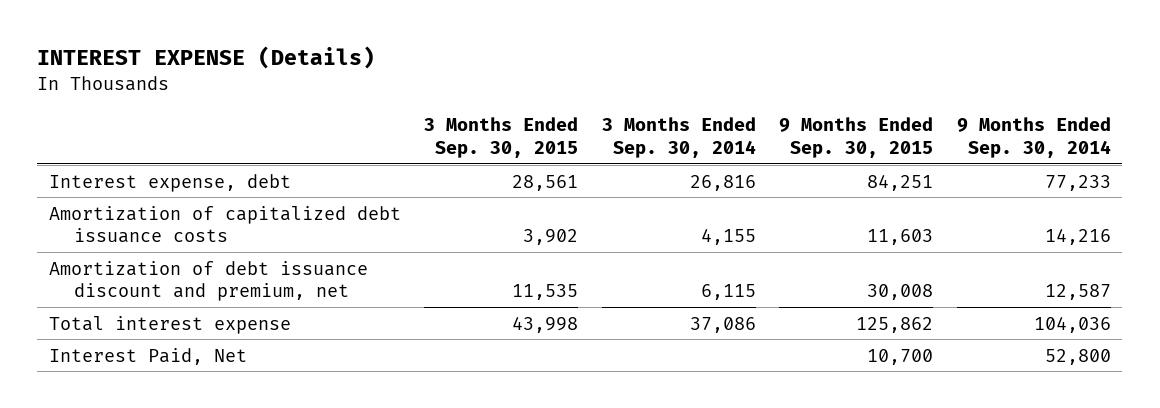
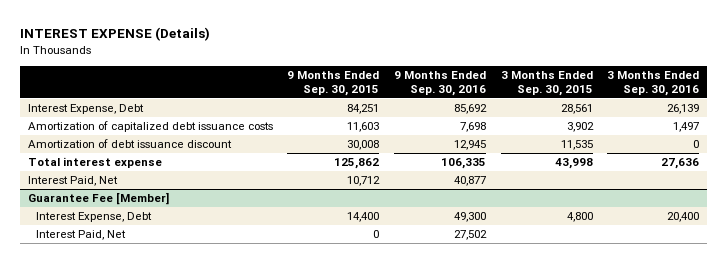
- | 3 Months Ended Sep. 30, 2015 | 3 Months Ended Sep. 30, 2014 | 9 Months Ended Sep. 30, 2015 | 9 Months Ended Sep. 30, 2014
+ | 9 Months Ended Sep. 30, 2015 | 9 Months Ended Sep. 30, 2016 | 3 Months Ended Sep. 30, 2015 | 3 Months Ended Sep. 30, 2016
- Interest expense, debt | 28,561 | 26,816 | 84,251 | 77,233
+ Interest Expense, Debt | 84,251 | 85,692 | 28,561 | 26,139
- Amortization of debt issuance discount and premium, net | 11,535 | 6,115 | 30,008 | 12,587
+ Amortization of debt issuance discount | 30,008 | 12,945 | 11,535 | 0
- Interest Paid, Net | | | 10,700 | 52,800
+ Interest Paid, Net | 10,712 | 40,877 | |
+ Guarantee Fee [Member]
+ Interest Expense, Debt | 14,400 | 49,300 | 4,800 | 20,400
+ Interest Paid, Net | 0 | 27,502 | |

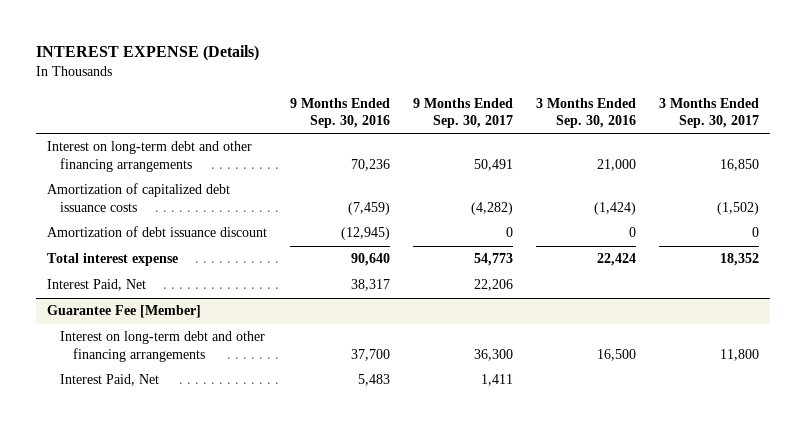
- | 9 Months Ended Sep. 30, 2015 | 9 Months Ended Sep. 30, 2016 | 3 Months Ended Sep. 30, 2015 | 3 Months Ended Sep. 30, 2016
+ | 9 Months Ended Sep. 30, 2016 | 9 Months Ended Sep. 30, 2017 | 3 Months Ended Sep. 30, 2016 | 3 Months Ended Sep. 30, 2017
- Interest Expense, Debt | 84,251 | 85,692 | 28,561 | 26,139
- Amortization of capitalized debt issuance costs | 11,603 | 7,698 | 3,902 | 1,497
- Amortization of debt issuance discount | 30,008 | 12,945 | 11,535 | 0
- Total interest expense | 125,862 | 106,335 | 43,998 | 27,636
- Interest Paid, Net | 10,712 | 40,877 | |
+ Interest on long-term debt and other financing arrangements | 70,236 | 50,491 | 21,000 | 16,850
+ Amortization of capitalized debt issuance costs | (7,459) | (4,282) | (1,424) | (1,502)
+ Amortization of debt issuance discount | (12,945) | 0 | 0 | 0
+ Total interest expense | 90,640 | 54,773 | 22,424 | 18,352
+ Interest Paid, Net | 38,317 | 22,206 | |
@ Guarantee Fee [Member]
- Interest Expense, Debt | 14,400 | 49,300 | 4,800 | 20,400
- Interest Paid, Net | 0 | 27,502 | |
+ Interest on long-term debt and other financing arrangements | 37,700 | 36,300 | 16,500 | 11,800
+ Interest Paid, Net | 5,483 | 1,411 | |

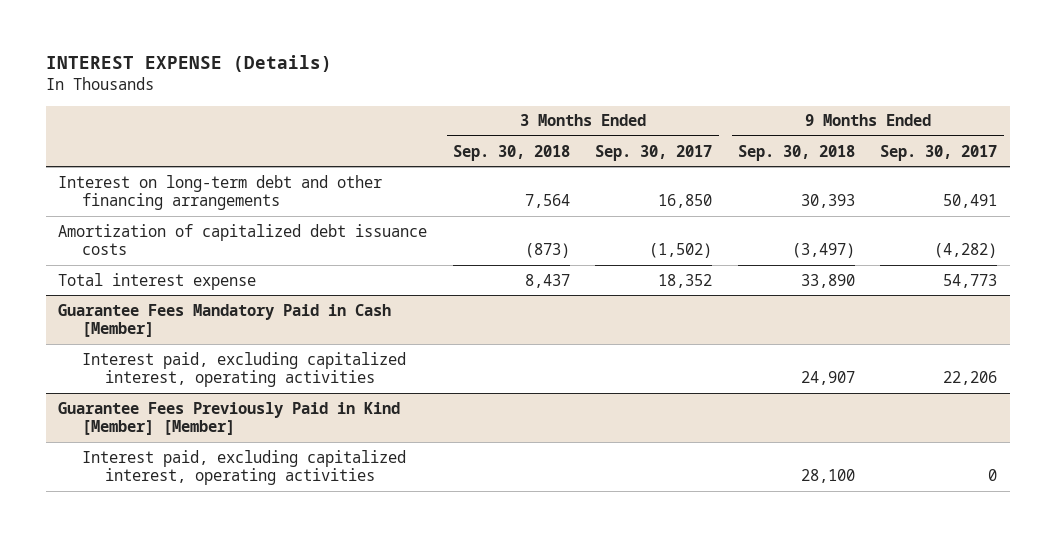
- | 9 Months Ended Sep. 30, 2016 | 9 Months Ended Sep. 30, 2017 | 3 Months Ended Sep. 30, 2016 | 3 Months Ended Sep. 30, 2017
+ | 3 Months Ended Sep. 30, 2018 | 3 Months Ended Sep. 30, 2017 | 9 Months Ended Sep. 30, 2018 | 9 Months Ended Sep. 30, 2017
- Amortization of debt issuance discount | (12,945) | 0 | 0 | 0
- Interest Paid, Net | 38,317 | 22,206 | |
- Guarantee Fee [Member]
- Interest on long-term debt and other financing arrangements | 37,700 | 36,300 | 16,500 | 11,800
- Interest Paid, Net | 5,483 | 1,411 | |
+ Guarantee Fees Mandatory Paid in Cash [Member]
+ Interest paid, excluding capitalized interest, operating activities | | | 24,907 | 22,206
+ Guarantee Fees Previously Paid in Kind [Member] [Member]
+ Interest paid, excluding capitalized interest, operating activities | | | 28,100 | 0

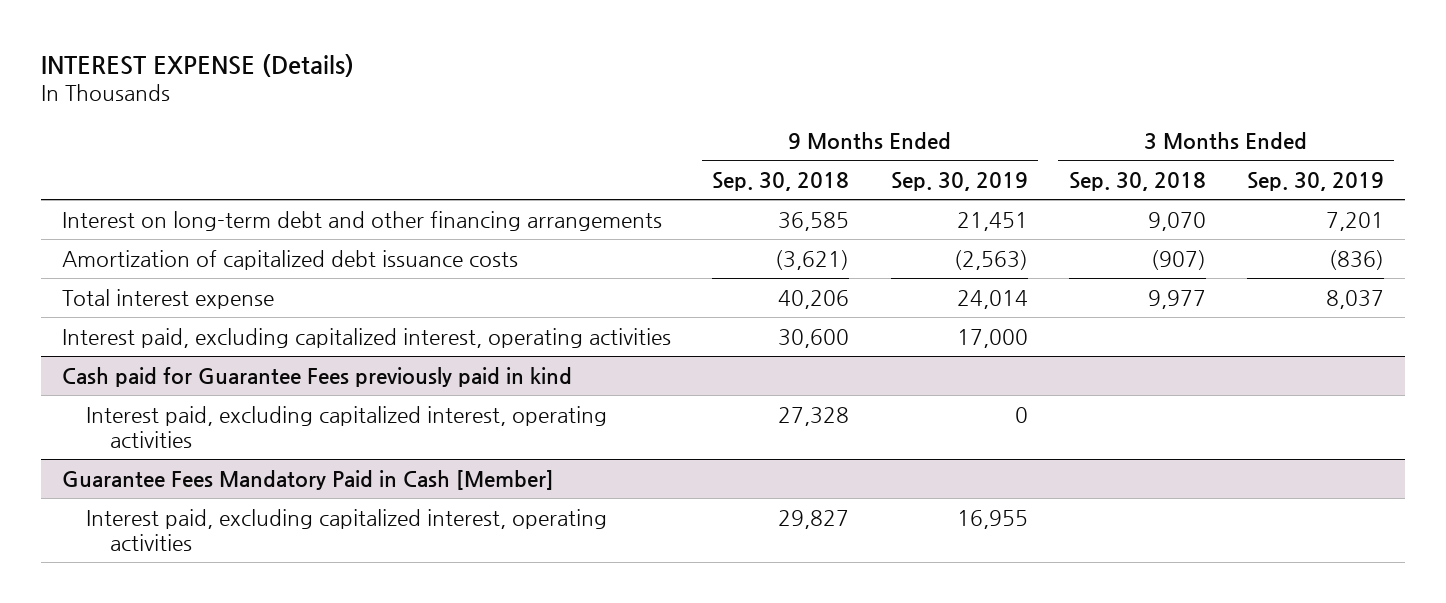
- | 3 Months Ended Sep. 30, 2018 | 3 Months Ended Sep. 30, 2017 | 9 Months Ended Sep. 30, 2018 | 9 Months Ended Sep. 30, 2017
+ | 9 Months Ended Sep. 30, 2018 | 9 Months Ended Sep. 30, 2019 | 3 Months Ended Sep. 30, 2018 | 3 Months Ended Sep. 30, 2019
- Interest on long-term debt and other financing arrangements | 7,564 | 16,850 | 30,393 | 50,491
- Amortization of capitalized debt issuance costs | (873) | (1,502) | (3,497) | (4,282)
- Total interest expense | 8,437 | 18,352 | 33,890 | 54,773
+ Interest on long-term debt and other financing arrangements | 36,585 | 21,451 | 9,070 | 7,201
+ Amortization of capitalized debt issuance costs | (3,621) | (2,563) | (907) | (836)
+ Total interest expense | 40,206 | 24,014 | 9,977 | 8,037
+ Interest paid, excluding capitalized interest, operating activities | 30,600 | 17,000 | |
+ Cash paid for Guarantee Fees previously paid in kind
+ Interest paid, excluding capitalized interest, operating activities | 27,328 | 0 | |
@ Guarantee Fees Mandatory Paid in Cash [Member]
- Interest paid, excluding capitalized interest, operating activities | | | 24,907 | 22,206
- Guarantee Fees Previously Paid in Kind [Member] [Member]
- Interest paid, excluding capitalized interest, operating activities | | | 28,100 | 0
@ Guarantee Fees Mandatory Paid in Cash [Member]
+ Interest paid, excluding capitalized interest, operating activities | 29,827 | 16,955 | |

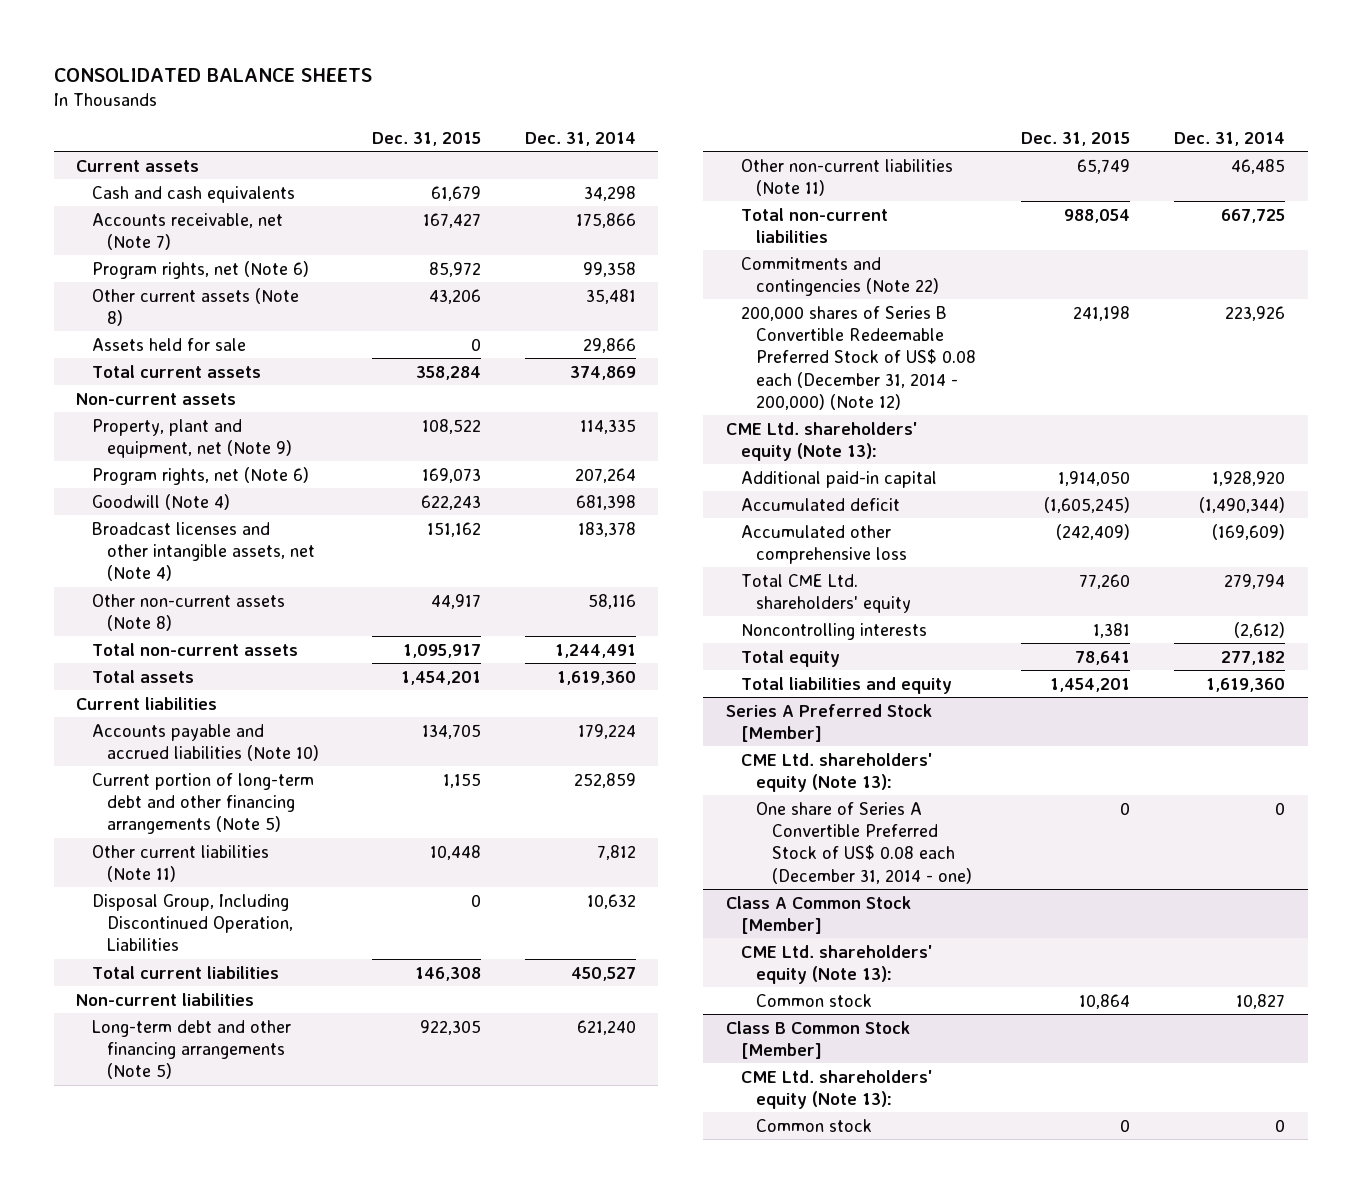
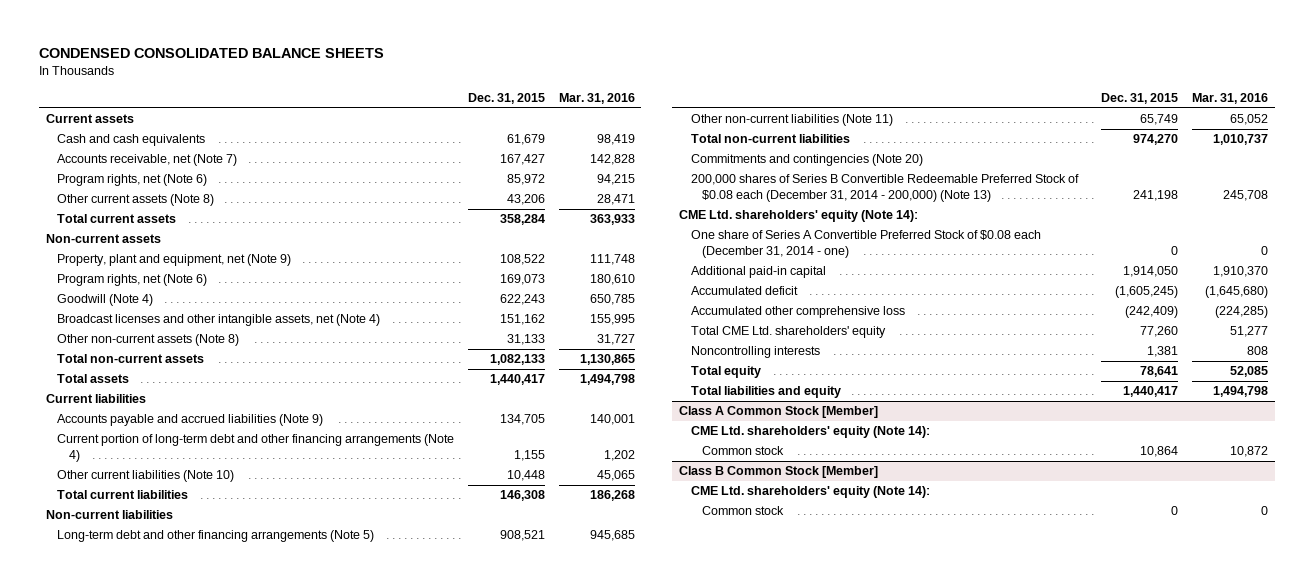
- CONSOLIDATED BALANCE SHEETS
+ CONDENSED CONSOLIDATED BALANCE SHEETS
- | Dec. 31, 2015 | Dec. 31, 2014
+ | Dec. 31, 2015 | Mar. 31, 2016
- Assets held for sale | 0 | 29,866
- Other non-current assets (Note 8) | 44,917 | 58,116
- Total non-current assets | 1,095,917 | 1,244,491
- Total assets | 1,454,201 | 1,619,360
+ Other non-current assets (Note 8) | 31,133 | 31,727
+ Total non-current assets | 1,082,133 | 1,130,865
+ Total assets | 1,440,417 | 1,494,798
- Accounts payable and accrued liabilities (Note 10) | 134,705 | 179,224
- Current portion of long-term debt and other financing arrangements (Note 5) | 1,155 | 252,859
- Other current liabilities (Note 11) | 10,448 | 7,812
- Disposal Group, Including Discontinued Operation, Liabilities | 0 | 10,632
+ Accounts payable and accrued liabilities (Note 9) | 134,705 | 140,001
+ Current portion of long-term debt and other financing arrangements (Note 4) | 1,155 | 1,202
+ Other current liabilities (Note 10) | 10,448 | 45,065
- Long-term debt and other financing arrangements (Note 5) | 922,305 | 621,240
+ Long-term debt and other financing arrangements (Note 5) | 908,521 | 945,685
- Total non-current liabilities | 988,054 | 667,725
- Commitments and contingencies (Note 22)
- 200,000 shares of Series B Convertible Redeemable Preferred Stock of US$ 0.08 each (December 31, 2014 - 200,000) (Note 12) | 241,198 | 223,926
- CME Ltd. shareholders' equity (Note 13):
+ Total non-current liabilities | 974,270 | 1,010,737
+ Commitments and contingencies (Note 20)
+ 200,000 shares of Series B Convertible Redeemable Preferred Stock of $0.08 each (December 31, 2014 - 200,000) (Note 13) | 241,198 | 245,708
+ CME Ltd. shareholders' equity (Note 14):
+ One share of Series A Convertible Preferred Stock of $0.08 each (December 31, 2014 - one) | 0 | 0
- Total liabilities and equity | 1,454,201 | 1,619,360
- Series A Preferred Stock [Member]
- CME Ltd. shareholders' equity (Note 13):
- One share of Series A Convertible Preferred Stock of US$ 0.08 each (December 31, 2014 - one) | 0 | 0
+ Total liabilities and equity | 1,440,417 | 1,494,798
@ Class A Common Stock [Member]
- CME Ltd. shareholders' equity (Note 13):
+ CME Ltd. shareholders' equity (Note 14):
@ Class B Common Stock [Member]
- CME Ltd. shareholders' equity (Note 13):
+ CME Ltd. shareholders' equity (Note 14):

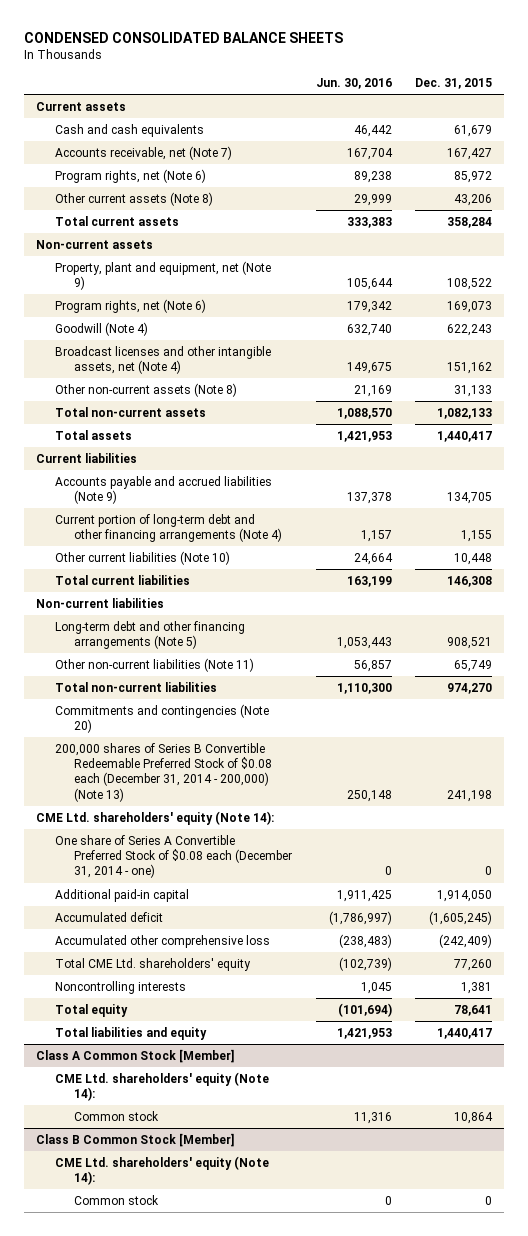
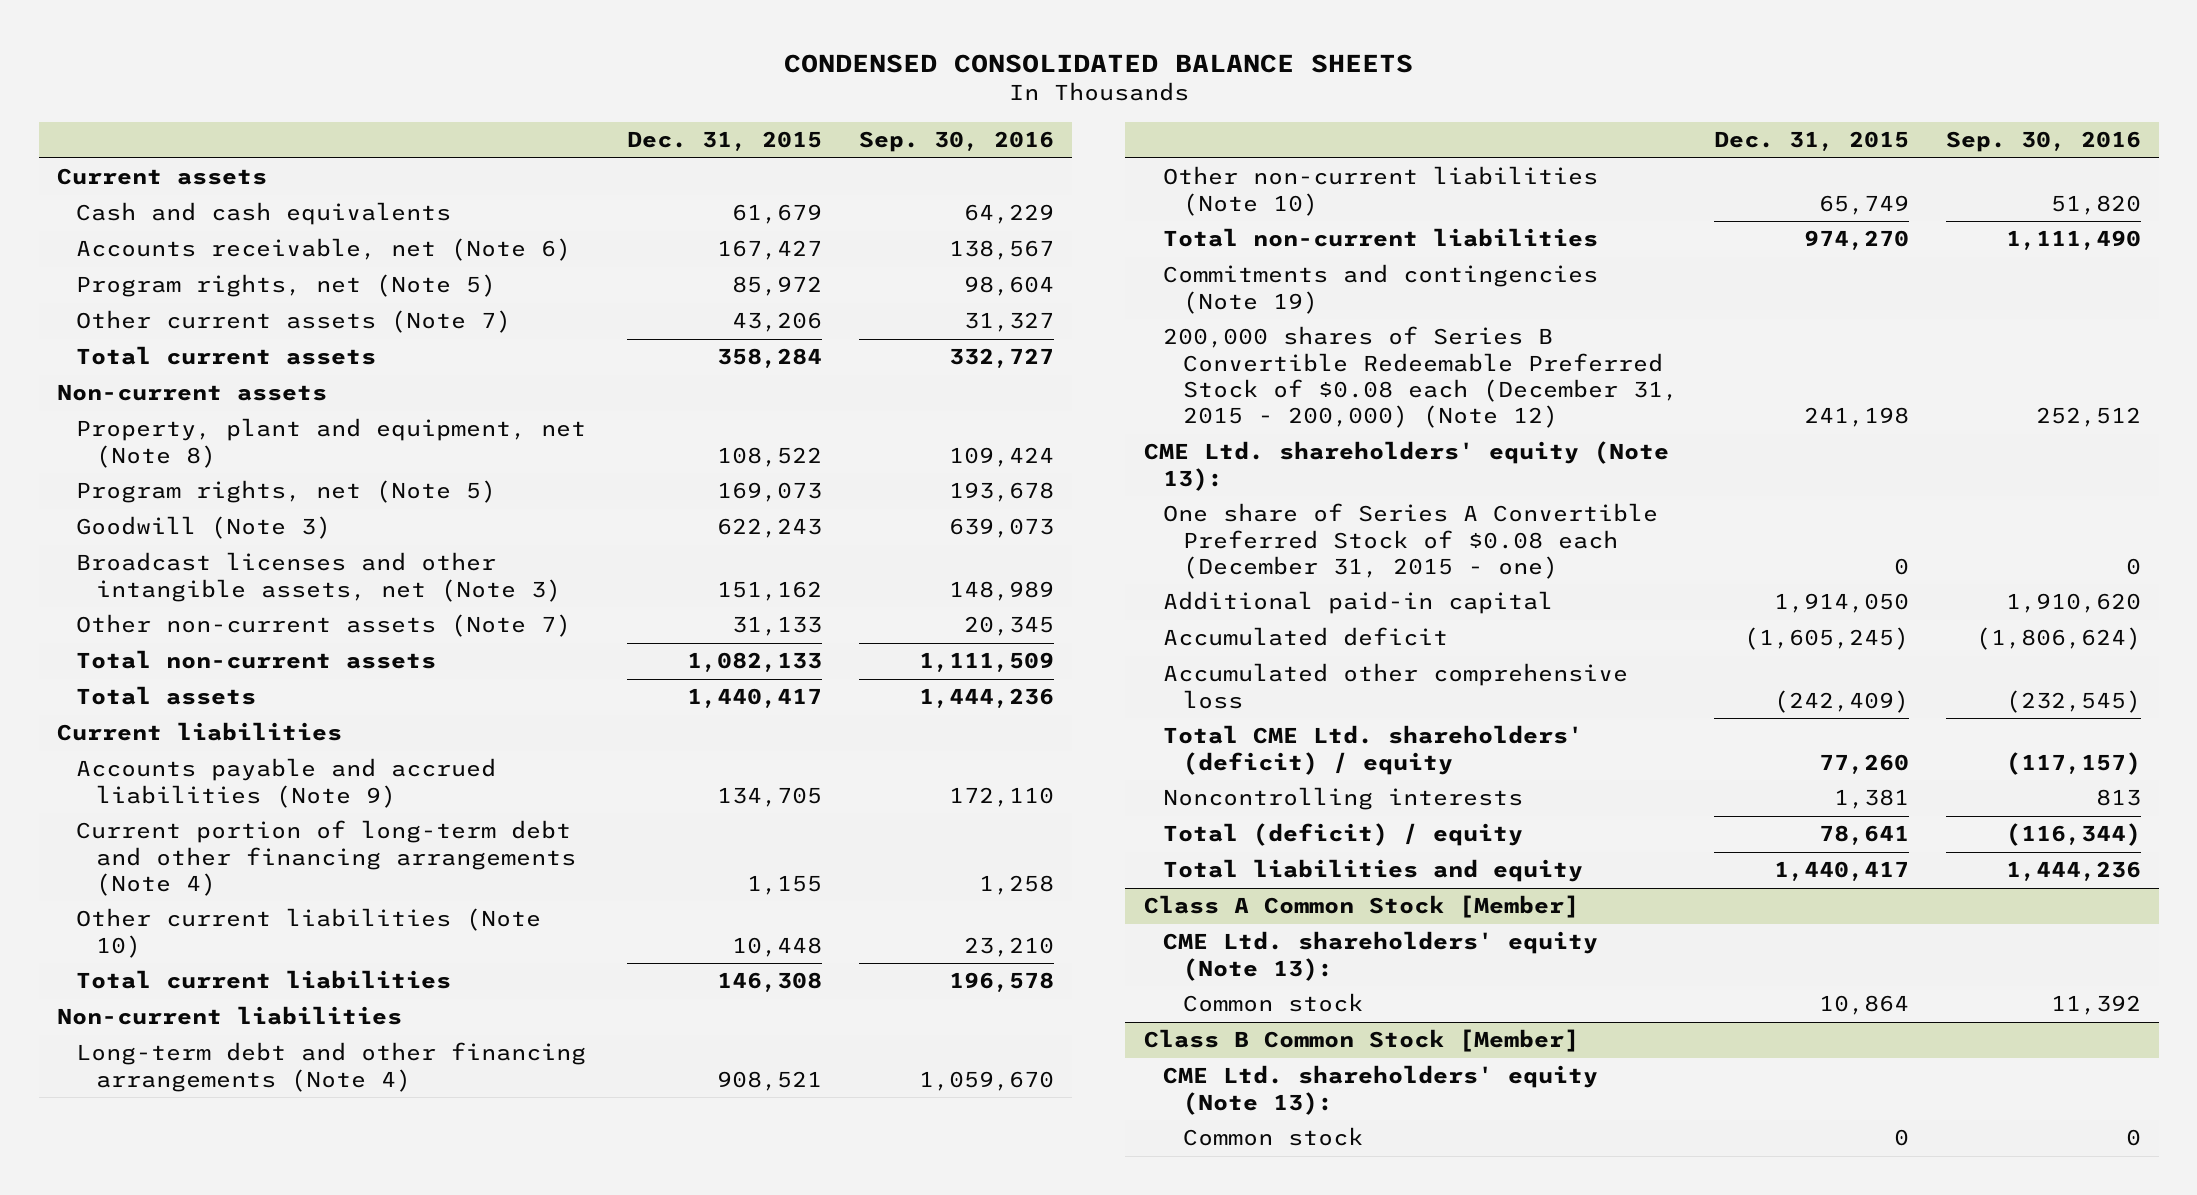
- | Jun. 30, 2016 | Dec. 31, 2015
+ | Dec. 31, 2015 | Sep. 30, 2016
- Accounts receivable, net (Note 7) | 167,704 | 167,427
- Program rights, net (Note 6) | 89,238 | 85,972
- Other current assets (Note 8) | 29,999 | 43,206
+ Accounts receivable, net (Note 6) | 167,427 | 138,567
+ Program rights, net (Note 5) | 85,972 | 98,604
+ Other current assets (Note 7) | 43,206 | 31,327
- Property, plant and equipment, net (Note 9) | 105,644 | 108,522
- Program rights, net (Note 6) | 179,342 | 169,073
- Goodwill (Note 4) | 632,740 | 622,243
- Broadcast licenses and other intangible assets, net (Note 4) | 149,675 | 151,162
- Other non-current assets (Note 8) | 21,169 | 31,133
+ Property, plant and equipment, net (Note 8) | 108,522 | 109,424
+ Program rights, net (Note 5) | 169,073 | 193,678
+ Goodwill (Note 3) | 622,243 | 639,073
+ Broadcast licenses and other intangible assets, net (Note 3) | 151,162 | 148,989
+ Other non-current assets (Note 7) | 31,133 | 20,345
- Long-term debt and other financing arrangements (Note 5) | 1,053,443 | 908,521
- Other non-current liabilities (Note 11) | 56,857 | 65,749
+ Long-term debt and other financing arrangements (Note 4) | 908,521 | 1,059,670
+ Other non-current liabilities (Note 10) | 65,749 | 51,820
- Commitments and contingencies (Note 20)
- 200,000 shares of Series B Convertible Redeemable Preferred Stock of $0.08 each (December 31, 2014 - 200,000) (Note 13) | 250,148 | 241,198
- CME Ltd. shareholders' equity (Note 14):
- One share of Series A Convertible Preferred Stock of $0.08 each (December 31, 2014 - one) | 0 | 0
+ Commitments and contingencies (Note 19)
+ 200,000 shares of Series B Convertible Redeemable Preferred Stock of $0.08 each (December 31, 2015 - 200,000) (Note 12) | 241,198 | 252,512
+ CME Ltd. shareholders' equity (Note 13):
+ One share of Series A Convertible Preferred Stock of $0.08 each (December 31, 2015 - one) | 0 | 0
- Total CME Ltd. shareholders' equity | (102,739) | 77,260
+ Total CME Ltd. shareholders' (deficit) / equity | 77,260 | (117,157)
- Total equity | (101,694) | 78,641
+ Total (deficit) / equity | 78,641 | (116,344)
@ Class A Common Stock [Member]
- CME Ltd. shareholders' equity (Note 14):
+ CME Ltd. shareholders' equity (Note 13):
@ Class B Common Stock [Member]
- CME Ltd. shareholders' equity (Note 14):
+ CME Ltd. shareholders' equity (Note 13):

